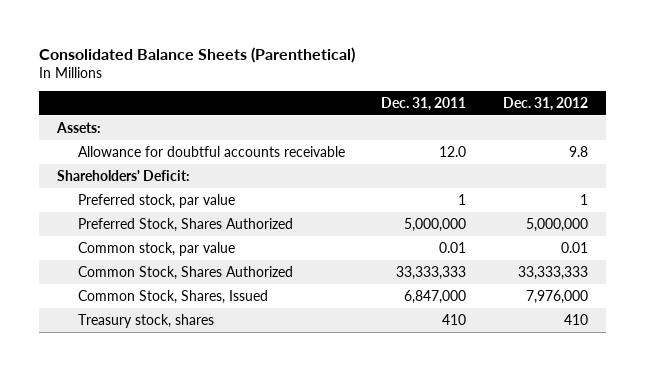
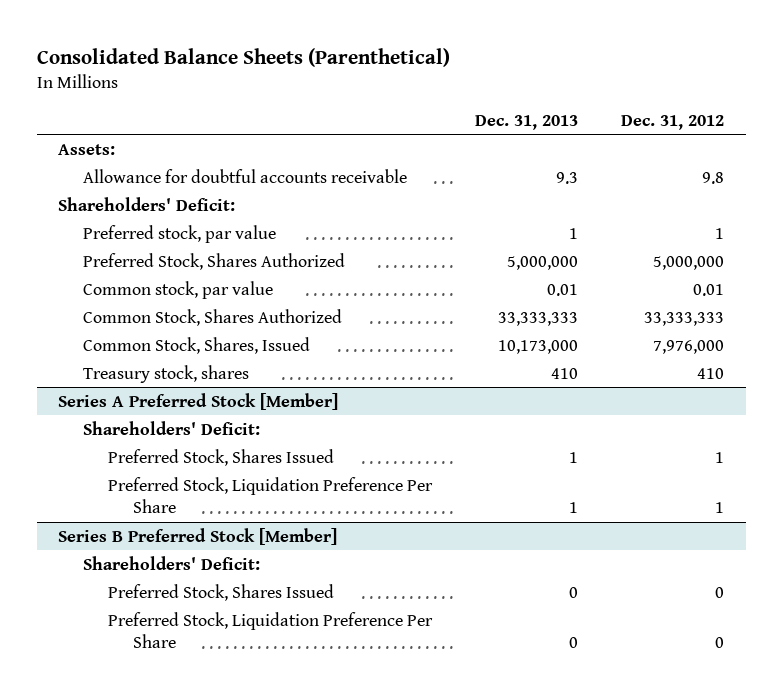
- | Dec. 31, 2011 | Dec. 31, 2012
+ | Dec. 31, 2013 | Dec. 31, 2012
+ Series A Preferred Stock [Member]
+ Shareholders' Deficit:
+ Preferred Stock, Shares Issued | 1 | 1
+ Preferred Stock, Liquidation Preference Per Share | 1 | 1
+ Series B Preferred Stock [Member]
+ Shareholders' Deficit:
+ Preferred Stock, Shares Issued | 0 | 0
+ Preferred Stock, Liquidation Preference Per Share | 0 | 0

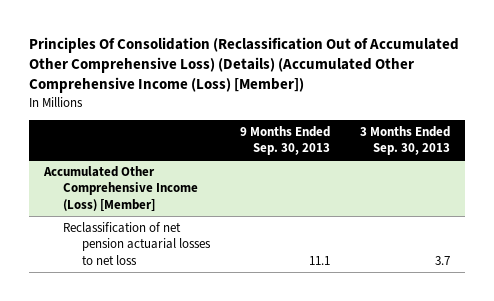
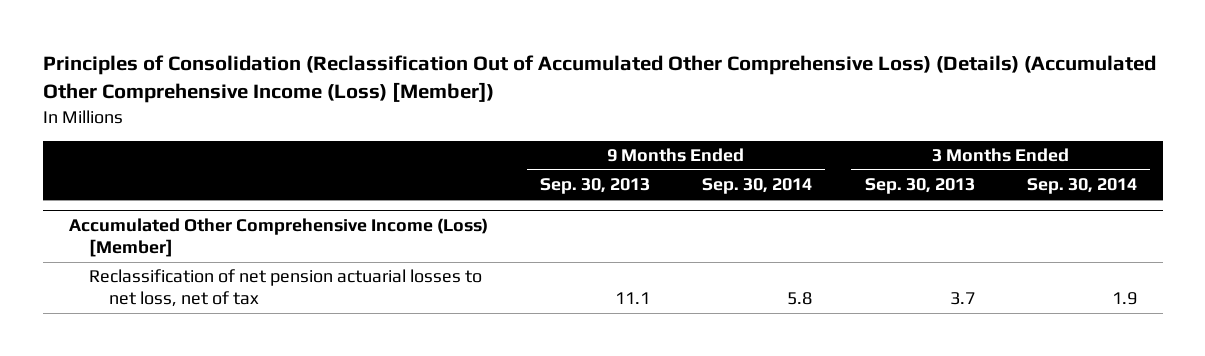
- Principles Of Consolidation (Reclassification Out of Accumulated Other Comprehensive Loss) (Details) (Accumulated Other Comprehensive Income (Loss) [Member])
+ Principles of Consolidation (Reclassification Out of Accumulated Other Comprehensive Loss) (Details) (Accumulated Other Comprehensive Income (Loss) [Member])
- | 9 Months Ended Sep. 30, 2013 | 3 Months Ended Sep. 30, 2013
+ | 9 Months Ended Sep. 30, 2013 | 9 Months Ended Sep. 30, 2014 | 3 Months Ended Sep. 30, 2013 | 3 Months Ended Sep. 30, 2014
@ Accumulated Other Comprehensive Income (Loss) [Member]
- Reclassification of net pension actuarial losses to net loss | 11.1 | 3.7
+ Reclassification of net pension actuarial losses to net loss, net of tax | 11.1 | 5.8 | 3.7 | 1.9

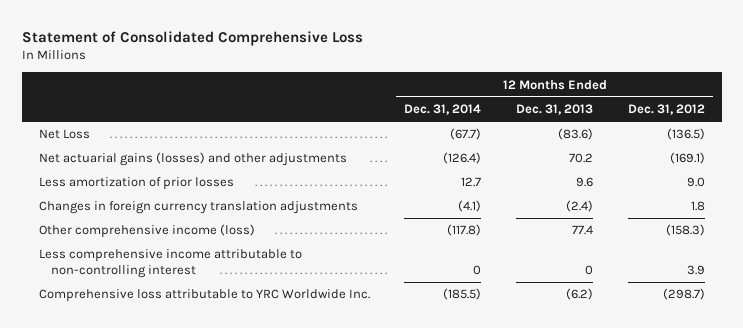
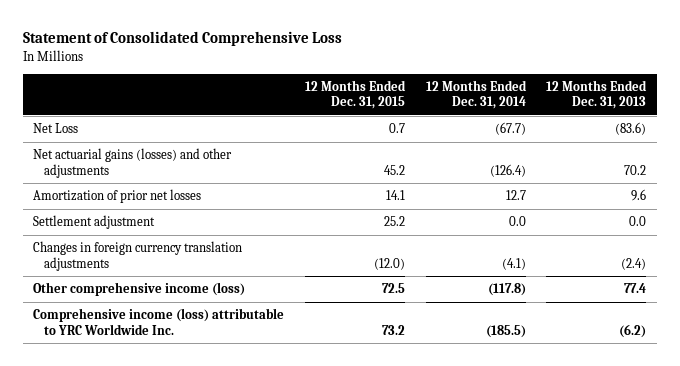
- | 12 Months Ended Dec. 31, 2014 | 12 Months Ended Dec. 31, 2013 | 12 Months Ended Dec. 31, 2012
+ | 12 Months Ended Dec. 31, 2015 | 12 Months Ended Dec. 31, 2014 | 12 Months Ended Dec. 31, 2013
- Less amortization of prior losses | 12.7 | 9.6 | 9.0
+ Amortization of prior net losses | 14.1 | 12.7 | 9.6
+ Settlement adjustment | 25.2 | 0.0 | 0.0
- Less comprehensive income attributable to non-controlling interest | 0 | 0 | 3.9
- Comprehensive loss attributable to YRC Worldwide Inc. | (185.5) | (6.2) | (298.7)
+ Comprehensive income (loss) attributable to YRC Worldwide Inc. | 73.2 | (185.5) | (6.2)

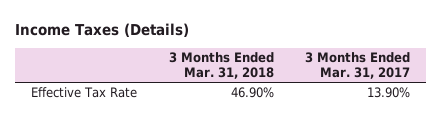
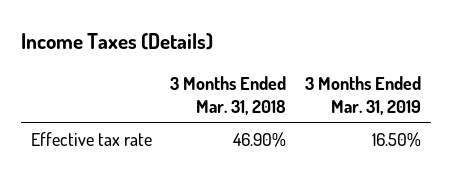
- | 3 Months Ended Mar. 31, 2018 | 3 Months Ended Mar. 31, 2017
+ | 3 Months Ended Mar. 31, 2018 | 3 Months Ended Mar. 31, 2019
- Effective Tax Rate | 46.90% | 13.90%
+ Effective tax rate | 46.90% | 16.50%

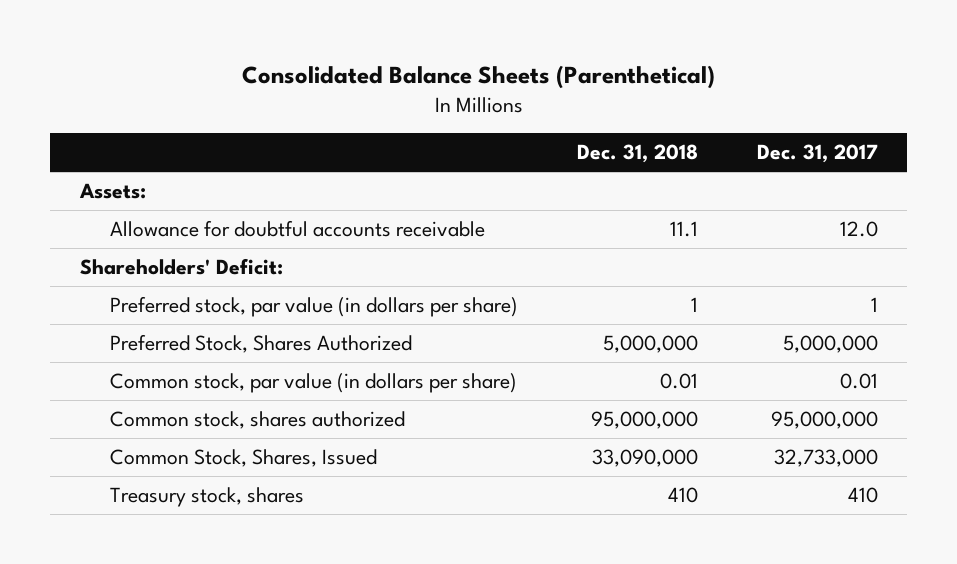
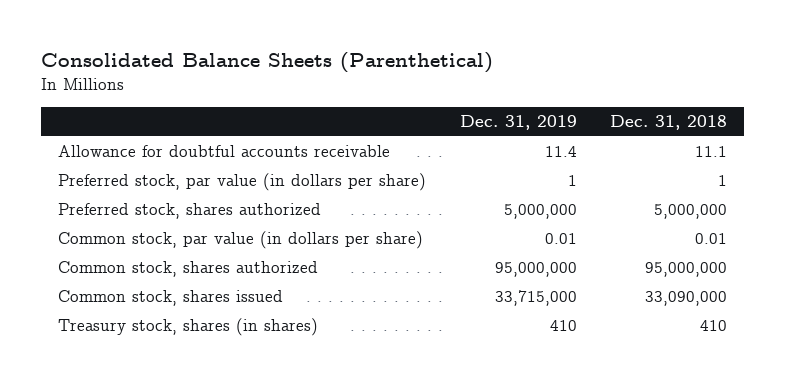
- | Dec. 31, 2018 | Dec. 31, 2017
+ | Dec. 31, 2019 | Dec. 31, 2018
- Assets:
- Shareholders' Deficit:
- Preferred Stock, Shares Authorized | 5,000,000 | 5,000,000
+ Preferred stock, shares authorized | 5,000,000 | 5,000,000
- Common Stock, Shares, Issued | 33,090,000 | 32,733,000
- Treasury stock, shares | 410 | 410
+ Common stock, shares issued | 33,715,000 | 33,090,000
+ Treasury stock, shares (in shares) | 410 | 410

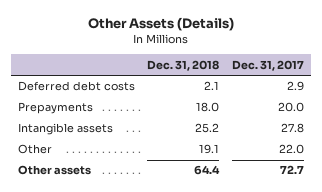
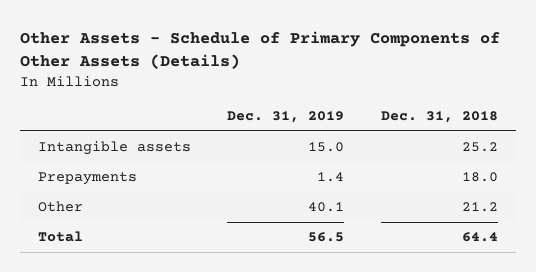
- Other Assets (Details)
+ Other Assets - Schedule of Primary Components of Other Assets (Details)
- | Dec. 31, 2018 | Dec. 31, 2017
+ | Dec. 31, 2019 | Dec. 31, 2018
- Deferred debt costs | 2.1 | 2.9
- Other | 19.1 | 22.0
- Other assets | 64.4 | 72.7
moved down: Prepayments | 1.4 | 18.0
+ Other | 40.1 | 21.2
+ Total | 56.5 | 64.4

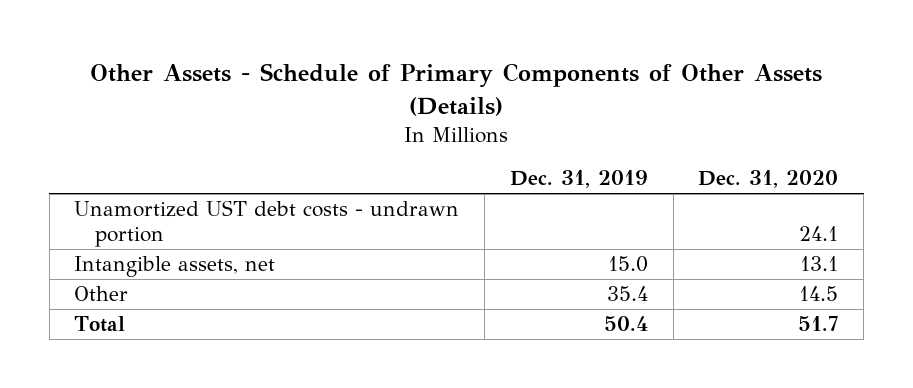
- | Dec. 31, 2019 | Dec. 31, 2018
+ | Dec. 31, 2019 | Dec. 31, 2020
- Intangible assets | 15.0 | 25.2
- Prepayments | 1.4 | 18.0
- Other | 40.1 | 21.2
- Total | 56.5 | 64.4
+ Unamortized UST debt costs - undrawn portion | | 24.1
+ Intangible assets, net | 15.0 | 13.1
+ Other | 35.4 | 14.5
+ Total | 50.4 | 51.7

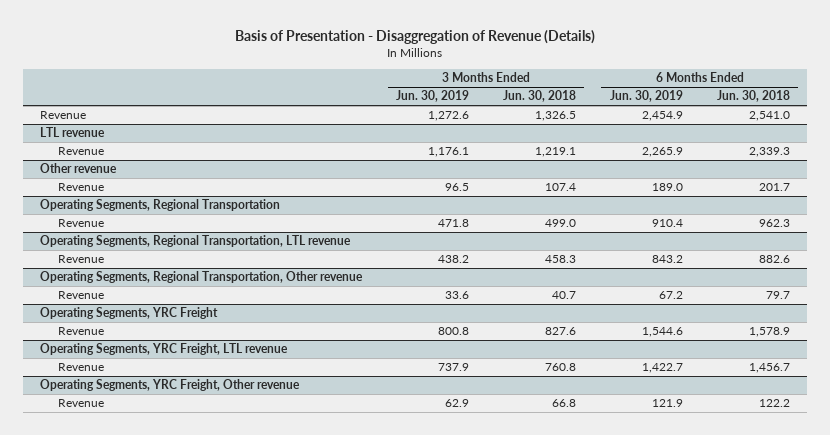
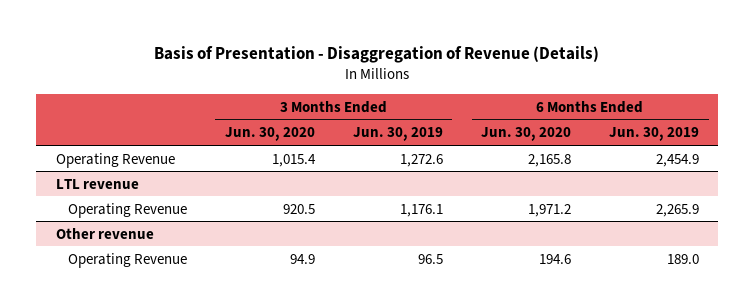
- | 3 Months Ended Jun. 30, 2019 | 3 Months Ended Jun. 30, 2018 | 6 Months Ended Jun. 30, 2019 | 6 Months Ended Jun. 30, 2018
+ | 3 Months Ended Jun. 30, 2020 | 3 Months Ended Jun. 30, 2019 | 6 Months Ended Jun. 30, 2020 | 6 Months Ended Jun. 30, 2019
- Revenue | 1,272.6 | 1,326.5 | 2,454.9 | 2,541.0
+ Operating Revenue | 1,015.4 | 1,272.6 | 2,165.8 | 2,454.9
@ LTL revenue
- Revenue | 1,176.1 | 1,219.1 | 2,265.9 | 2,339.3
+ Operating Revenue | 920.5 | 1,176.1 | 1,971.2 | 2,265.9
@ Other revenue
- Revenue | 96.5 | 107.4 | 189.0 | 201.7
- Operating Segments, Regional Transportation
- Revenue | 471.8 | 499.0 | 910.4 | 962.3
- Operating Segments, Regional Transportation, LTL revenue
- Revenue | 438.2 | 458.3 | 843.2 | 882.6
- Operating Segments, Regional Transportation, Other revenue
- Revenue | 33.6 | 40.7 | 67.2 | 79.7
- Operating Segments, YRC Freight
- Revenue | 800.8 | 827.6 | 1,544.6 | 1,578.9
- Operating Segments, YRC Freight, LTL revenue
- Revenue | 737.9 | 760.8 | 1,422.7 | 1,456.7
- Operating Segments, YRC Freight, Other revenue
- Revenue | 62.9 | 66.8 | 121.9 | 122.2
@ Other revenue
+ Operating Revenue | 94.9 | 96.5 | 194.6 | 189.0

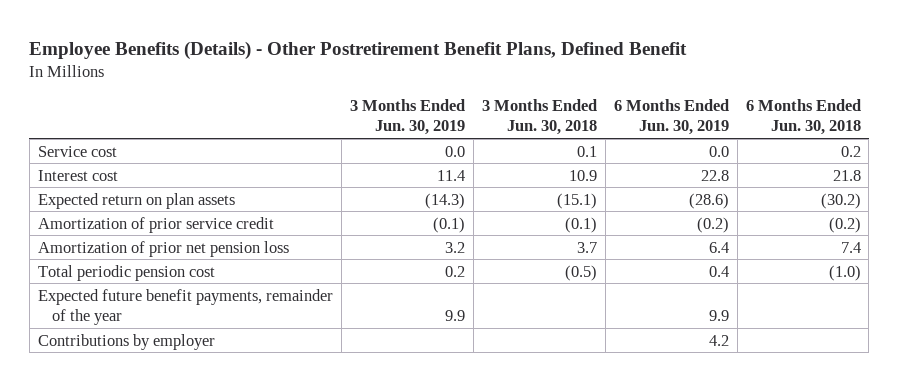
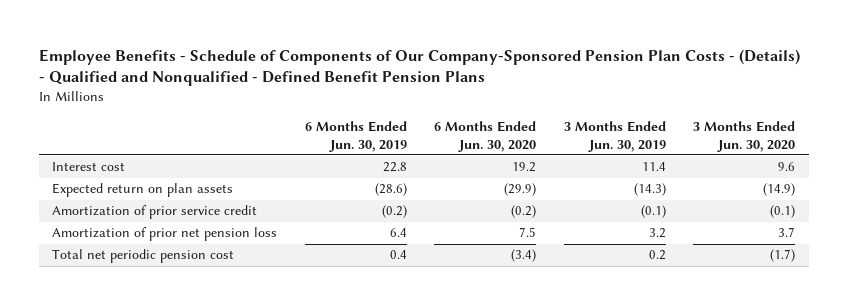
- Employee Benefits (Details) - Other Postretirement Benefit Plans, Defined Benefit
+ Employee Benefits - Schedule of Components of Our Company-Sponsored Pension Plan Costs - (Details) - Qualified and Nonqualified - Defined Benefit Pension Plans
- | 3 Months Ended Jun. 30, 2019 | 3 Months Ended Jun. 30, 2018 | 6 Months Ended Jun. 30, 2019 | 6 Months Ended Jun. 30, 2018
+ | 6 Months Ended Jun. 30, 2019 | 6 Months Ended Jun. 30, 2020 | 3 Months Ended Jun. 30, 2019 | 3 Months Ended Jun. 30, 2020
- Service cost | 0.0 | 0.1 | 0.0 | 0.2
- Total periodic pension cost | 0.2 | (0.5) | 0.4 | (1.0)
- Expected future benefit payments, remainder of the year | 9.9 | | 9.9 |
- Contributions by employer | | | 4.2 |
+ Total net periodic pension cost | 0.4 | (3.4) | 0.2 | (1.7)

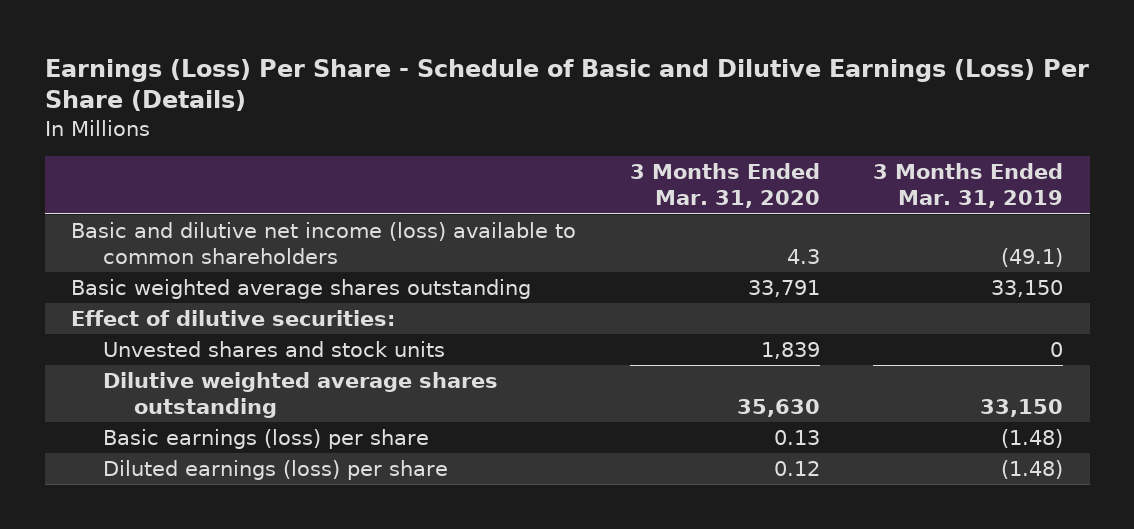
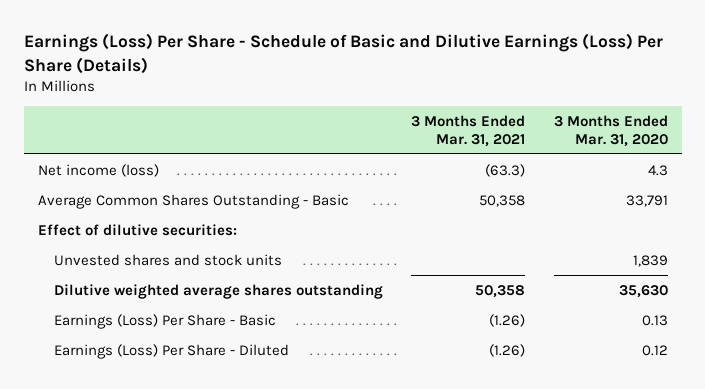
- | 3 Months Ended Mar. 31, 2020 | 3 Months Ended Mar. 31, 2019
+ | 3 Months Ended Mar. 31, 2021 | 3 Months Ended Mar. 31, 2020
- Basic and dilutive net income (loss) available to common shareholders | 4.3 | (49.1)
- Basic weighted average shares outstanding | 33,791 | 33,150
+ Net income (loss) | (63.3) | 4.3
+ Average Common Shares Outstanding - Basic | 50,358 | 33,791
- Basic earnings (loss) per share | 0.13 | (1.48)
- Diluted earnings (loss) per share | 0.12 | (1.48)
+ Earnings (Loss) Per Share - Basic | (1.26) | 0.13
+ Earnings (Loss) Per Share - Diluted | (1.26) | 0.12

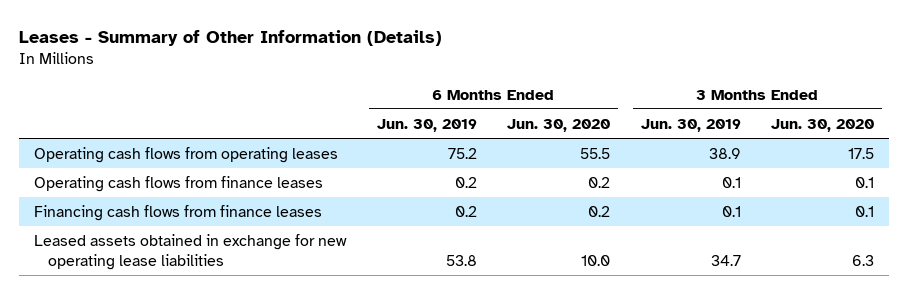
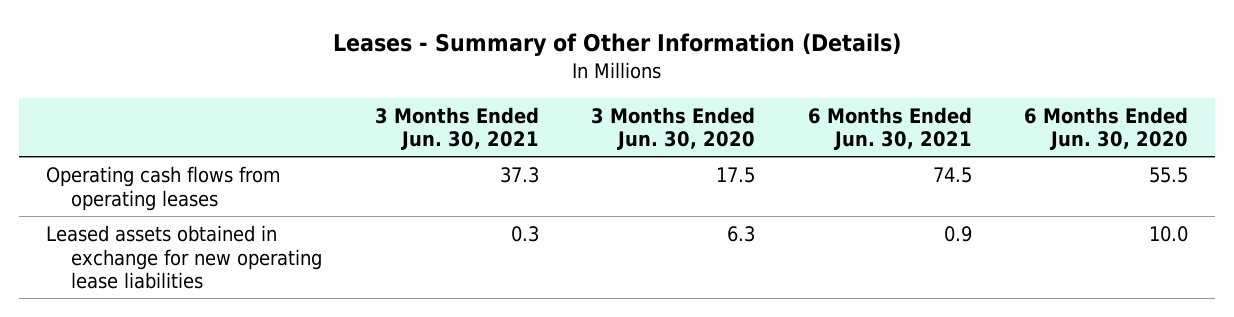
- | 6 Months Ended Jun. 30, 2019 | 6 Months Ended Jun. 30, 2020 | 3 Months Ended Jun. 30, 2019 | 3 Months Ended Jun. 30, 2020
+ | 3 Months Ended Jun. 30, 2021 | 3 Months Ended Jun. 30, 2020 | 6 Months Ended Jun. 30, 2021 | 6 Months Ended Jun. 30, 2020
- Operating cash flows from finance leases | 0.2 | 0.2 | 0.1 | 0.1
- Financing cash flows from finance leases | 0.2 | 0.2 | 0.1 | 0.1

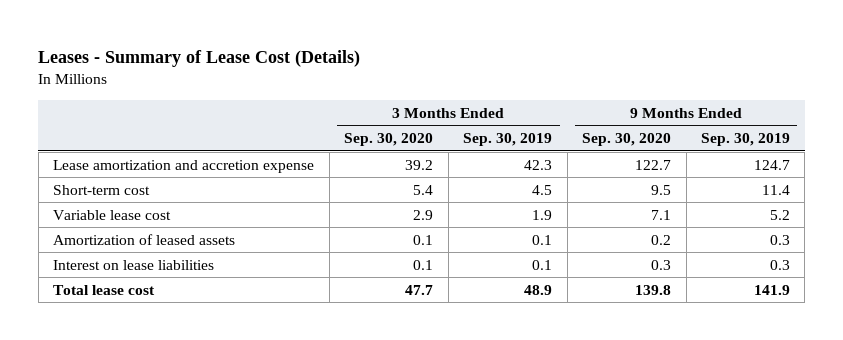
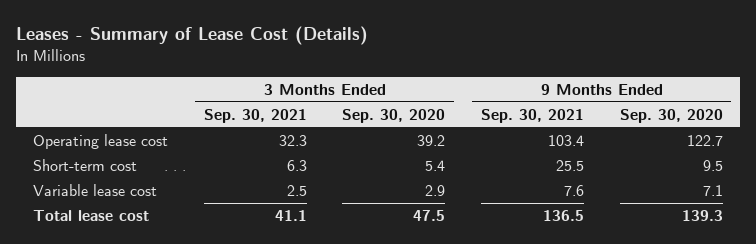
- | 3 Months Ended Sep. 30, 2020 | 3 Months Ended Sep. 30, 2019 | 9 Months Ended Sep. 30, 2020 | 9 Months Ended Sep. 30, 2019
+ | 3 Months Ended Sep. 30, 2021 | 3 Months Ended Sep. 30, 2020 | 9 Months Ended Sep. 30, 2021 | 9 Months Ended Sep. 30, 2020
- Lease amortization and accretion expense | 39.2 | 42.3 | 122.7 | 124.7
+ Operating lease cost | 32.3 | 39.2 | 103.4 | 122.7
- Amortization of leased assets | 0.1 | 0.1 | 0.2 | 0.3
- Interest on lease liabilities | 0.1 | 0.1 | 0.3 | 0.3
- Total lease cost | 47.7 | 48.9 | 139.8 | 141.9
+ Total lease cost | 41.1 | 47.5 | 136.5 | 139.3

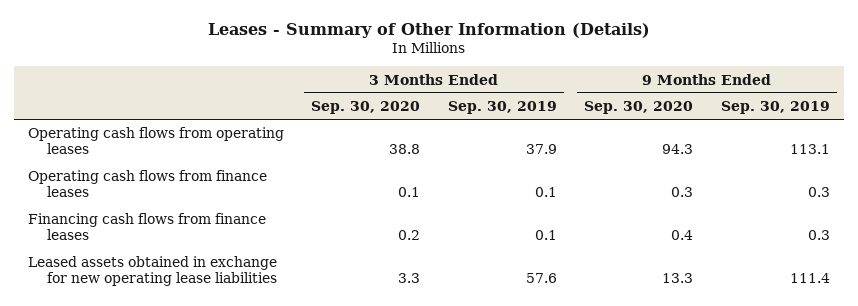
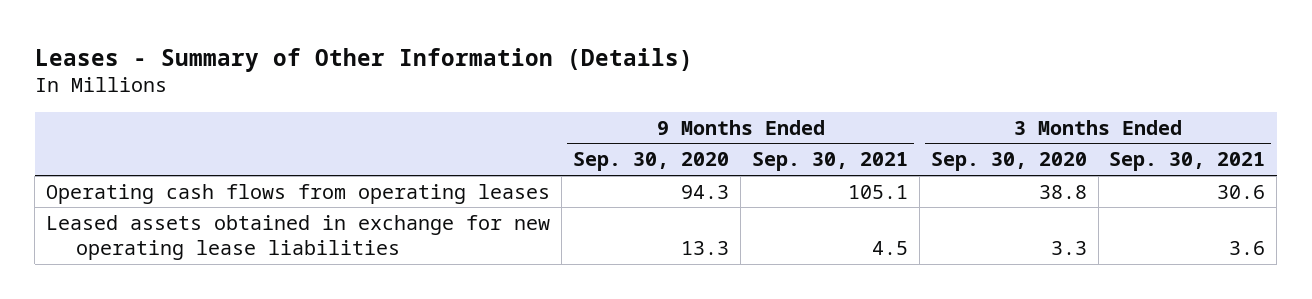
- | 3 Months Ended Sep. 30, 2020 | 3 Months Ended Sep. 30, 2019 | 9 Months Ended Sep. 30, 2020 | 9 Months Ended Sep. 30, 2019
+ | 9 Months Ended Sep. 30, 2020 | 9 Months Ended Sep. 30, 2021 | 3 Months Ended Sep. 30, 2020 | 3 Months Ended Sep. 30, 2021
- Operating cash flows from finance leases | 0.1 | 0.1 | 0.3 | 0.3
- Financing cash flows from finance leases | 0.2 | 0.1 | 0.4 | 0.3

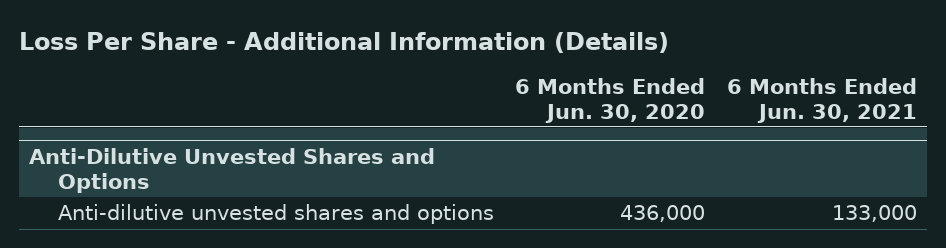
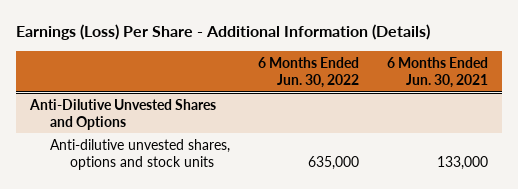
- Loss Per Share - Additional Information (Details)
+ Earnings (Loss) Per Share - Additional Information (Details)
- | 6 Months Ended Jun. 30, 2020 | 6 Months Ended Jun. 30, 2021
+ | 6 Months Ended Jun. 30, 2022 | 6 Months Ended Jun. 30, 2021
@ Anti-Dilutive Unvested Shares and Options
- Anti-dilutive unvested shares and options | 436,000 | 133,000
+ Anti-dilutive unvested shares, options and stock units | 635,000 | 133,000

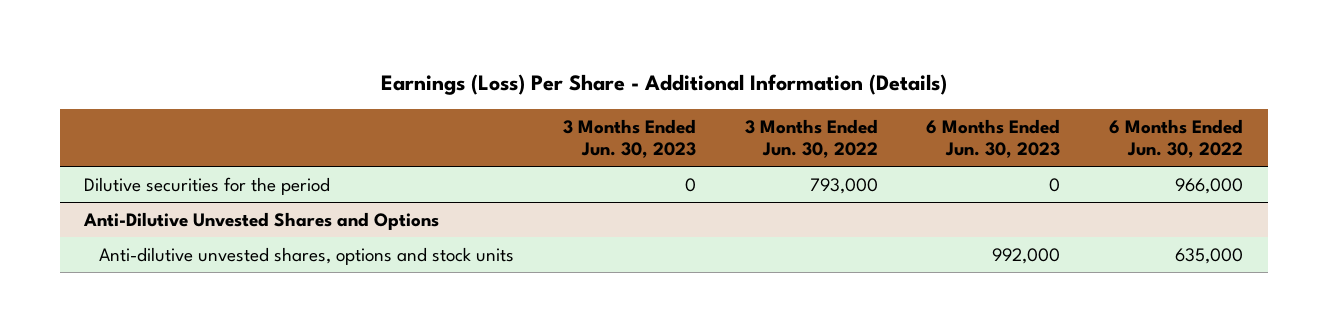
- | 6 Months Ended Jun. 30, 2022 | 6 Months Ended Jun. 30, 2021
+ | 3 Months Ended Jun. 30, 2023 | 3 Months Ended Jun. 30, 2022 | 6 Months Ended Jun. 30, 2023 | 6 Months Ended Jun. 30, 2022
+ Dilutive securities for the period | 0 | 793,000 | 0 | 966,000

